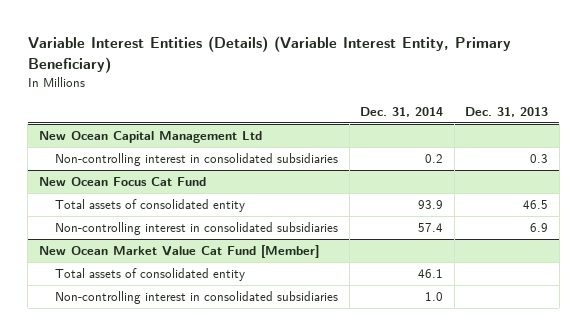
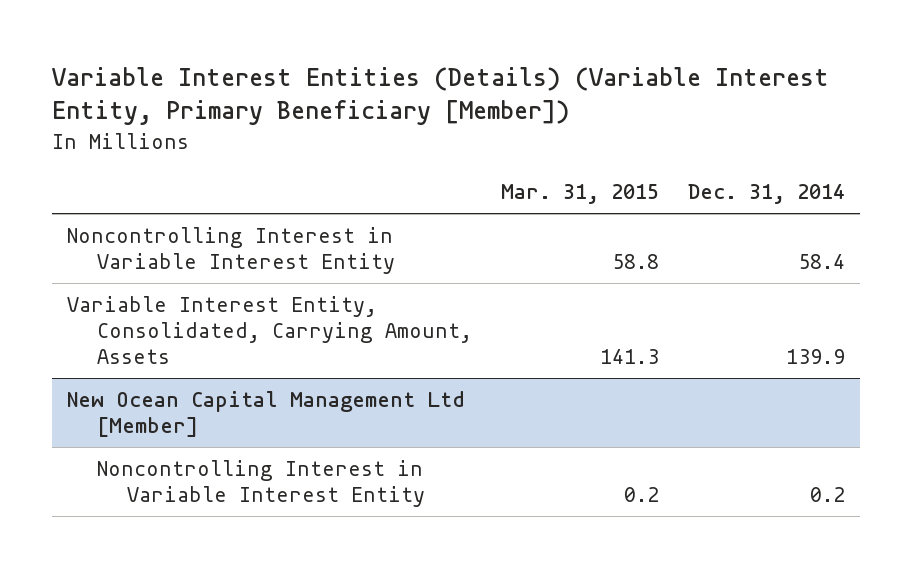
- Variable Interest Entities (Details) (Variable Interest Entity, Primary Beneficiary)
+ Variable Interest Entities (Details) (Variable Interest Entity, Primary Beneficiary [Member])
- | Dec. 31, 2014 | Dec. 31, 2013
+ | Mar. 31, 2015 | Dec. 31, 2014
- New Ocean Capital Management Ltd
- Non-controlling interest in consolidated subsidiaries | 0.2 | 0.3
- New Ocean Focus Cat Fund
- Total assets of consolidated entity | 93.9 | 46.5
- Non-controlling interest in consolidated subsidiaries | 57.4 | 6.9
- New Ocean Market Value Cat Fund [Member]
- Total assets of consolidated entity | 46.1 |
- Non-controlling interest in consolidated subsidiaries | 1.0 |
+ Noncontrolling Interest in Variable Interest Entity | 58.8 | 58.4
+ Variable Interest Entity, Consolidated, Carrying Amount, Assets | 141.3 | 139.9
+ New Ocean Capital Management Ltd [Member]
+ Noncontrolling Interest in Variable Interest Entity | 0.2 | 0.2

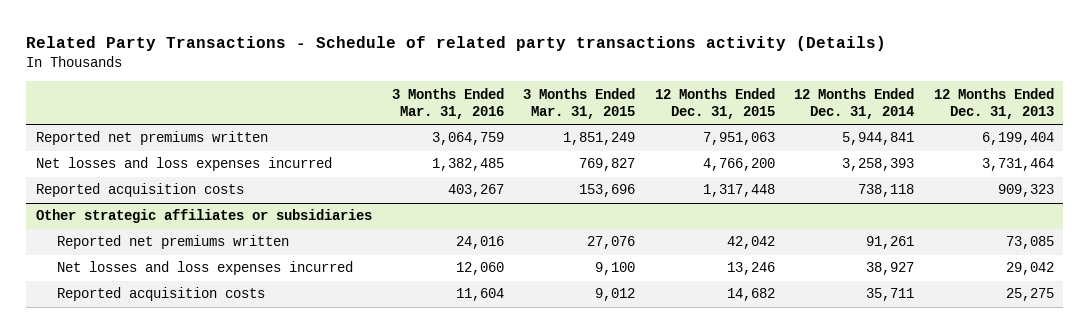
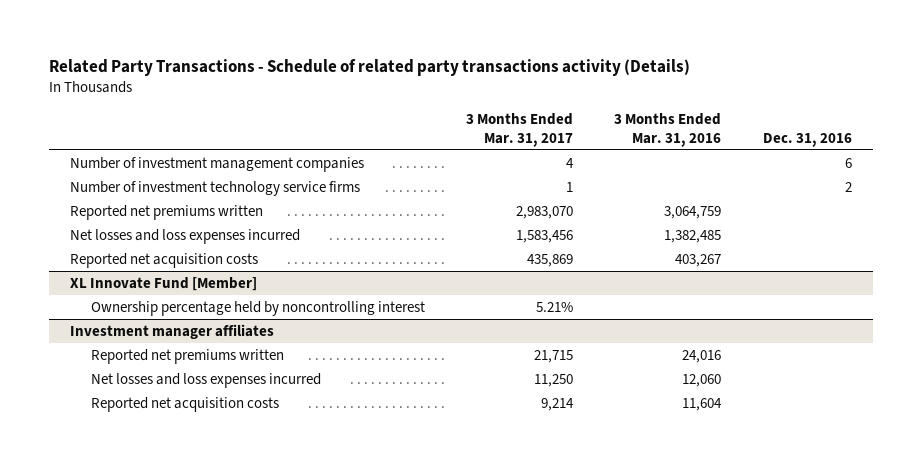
- | 3 Months Ended Mar. 31, 2016 | 3 Months Ended Mar. 31, 2015 | 12 Months Ended Dec. 31, 2015 | 12 Months Ended Dec. 31, 2014 | 12 Months Ended Dec. 31, 2013
+ | 3 Months Ended Mar. 31, 2017 | 3 Months Ended Mar. 31, 2016 | Dec. 31, 2016
+ Number of investment management companies | 4 | | 6
+ Number of investment technology service firms | 1 | | 2
- Reported acquisition costs | 403,267 | 153,696 | 1,317,448 | 738,118 | 909,323
- Other strategic affiliates or subsidiaries
+ Reported net acquisition costs | 435,869 | 403,267 |
+ XL Innovate Fund [Member]
+ Ownership percentage held by noncontrolling interest | 5.21% | |
+ Investment manager affiliates
- Reported acquisition costs | 11,604 | 9,012 | 14,682 | 35,711 | 25,275
+ Reported net acquisition costs | 9,214 | 11,604 |

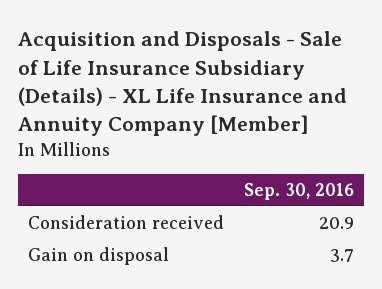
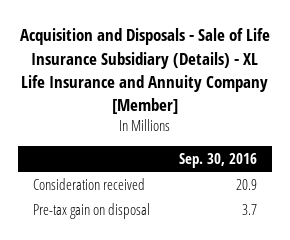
- Gain on disposal | 3.7
+ Pre-tax gain on disposal | 3.7

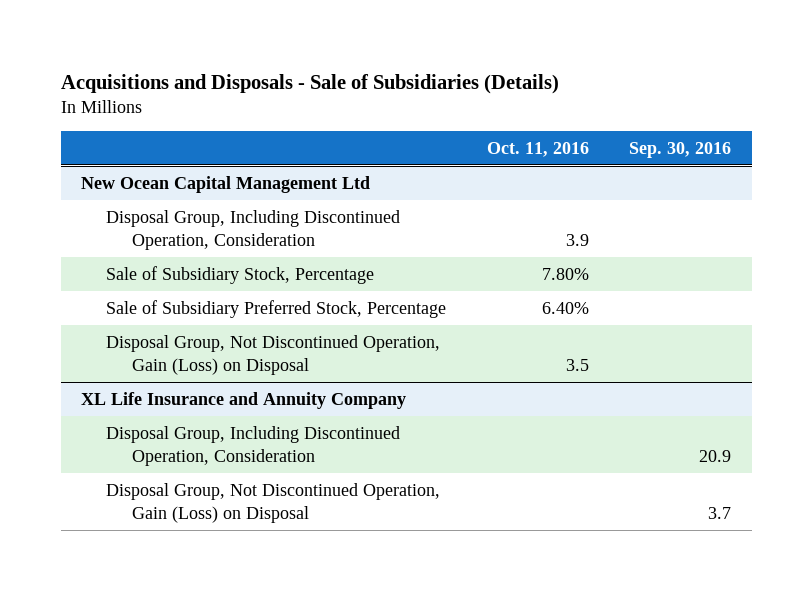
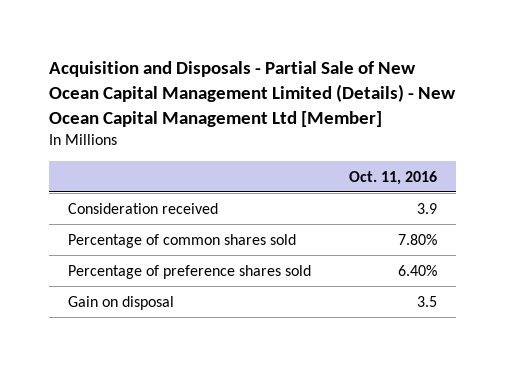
- Acquisitions and Disposals - Sale of Subsidiaries (Details)
+ Acquisition and Disposals - Partial Sale of New Ocean Capital Management Limited (Details) - New Ocean Capital Management Ltd [Member]
- | Oct. 11, 2016 | Sep. 30, 2016
+ | Oct. 11, 2016
- New Ocean Capital Management Ltd
- Disposal Group, Including Discontinued Operation, Consideration | 3.9 |
- Sale of Subsidiary Stock, Percentage | 7.80% |
- Sale of Subsidiary Preferred Stock, Percentage | 6.40% |
- Disposal Group, Not Discontinued Operation, Gain (Loss) on Disposal | 3.5 |
- XL Life Insurance and Annuity Company
- Disposal Group, Including Discontinued Operation, Consideration | | 20.9
- Disposal Group, Not Discontinued Operation, Gain (Loss) on Disposal | | 3.7
+ Consideration received | 3.9
+ Percentage of common shares sold | 7.80%
+ Percentage of preference shares sold | 6.40%
+ Gain on disposal | 3.5

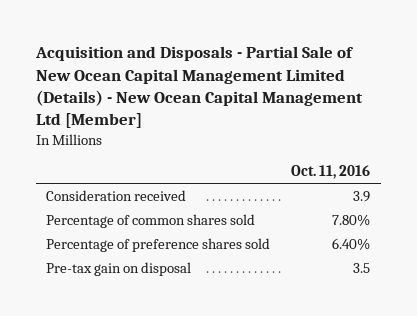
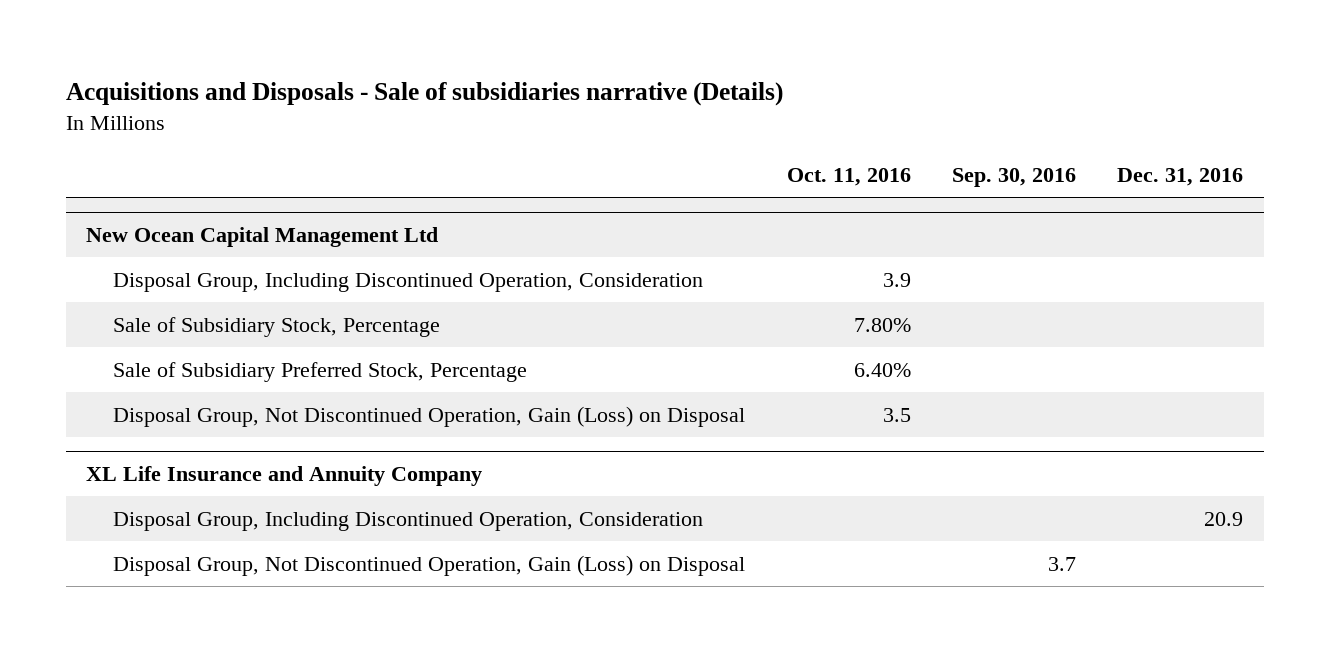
- Acquisition and Disposals - Partial Sale of New Ocean Capital Management Limited (Details) - New Ocean Capital Management Ltd [Member]
+ Acquisitions and Disposals - Sale of subsidiaries narrative (Details)
- | Oct. 11, 2016
+ | Oct. 11, 2016 | Sep. 30, 2016 | Dec. 31, 2016
- Consideration received | 3.9
- Percentage of common shares sold | 7.80%
- Percentage of preference shares sold | 6.40%
- Pre-tax gain on disposal | 3.5
+ New Ocean Capital Management Ltd
+ Disposal Group, Including Discontinued Operation, Consideration | 3.9 | |
+ Sale of Subsidiary Stock, Percentage | 7.80% | |
+ Sale of Subsidiary Preferred Stock, Percentage | 6.40% | |
+ Disposal Group, Not Discontinued Operation, Gain (Loss) on Disposal | 3.5 | |
+ XL Life Insurance and Annuity Company
+ Disposal Group, Including Discontinued Operation, Consideration | | | 20.9
+ Disposal Group, Not Discontinued Operation, Gain (Loss) on Disposal | | 3.7 |

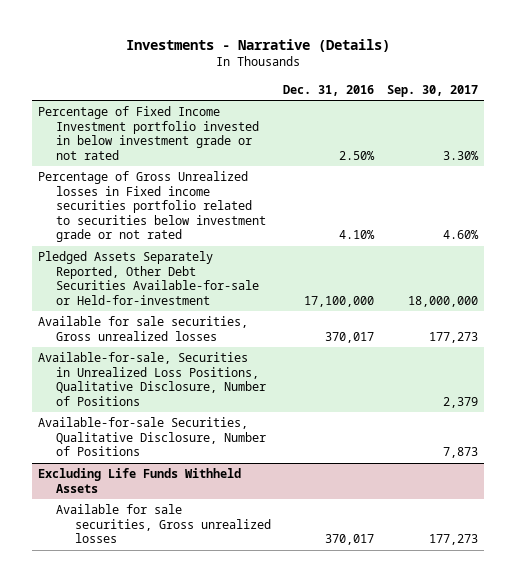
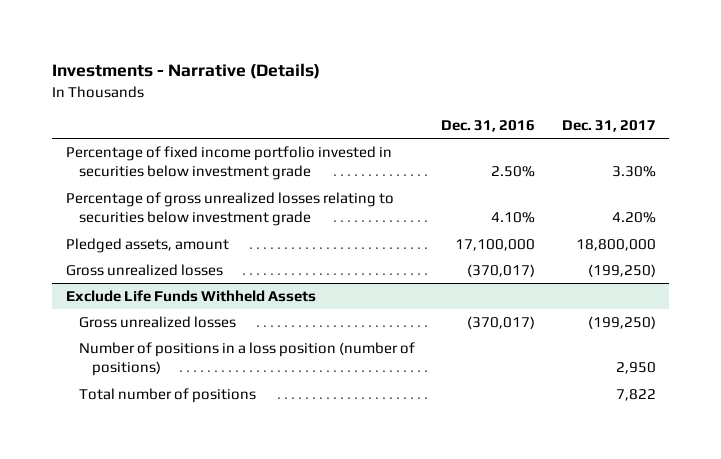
- | Dec. 31, 2016 | Sep. 30, 2017
+ | Dec. 31, 2016 | Dec. 31, 2017
- Percentage of Fixed Income Investment portfolio invested in below investment grade or not rated | 2.50% | 3.30%
- Percentage of Gross Unrealized losses in Fixed income securities portfolio related to securities below investment grade or not rated | 4.10% | 4.60%
- Pledged Assets Separately Reported, Other Debt Securities Available-for-sale or Held-for-investment | 17,100,000 | 18,000,000
- Available for sale securities, Gross unrealized losses | 370,017 | 177,273
- Available-for-sale, Securities in Unrealized Loss Positions, Qualitative Disclosure, Number of Positions | | 2,379
- Available-for-sale Securities, Qualitative Disclosure, Number of Positions | | 7,873
- Excluding Life Funds Withheld Assets
- Available for sale securities, Gross unrealized losses | 370,017 | 177,273
+ Percentage of fixed income portfolio invested in securities below investment grade | 2.50% | 3.30%
+ Percentage of gross unrealized losses relating to securities below investment grade | 4.10% | 4.20%
+ Pledged assets, amount | 17,100,000 | 18,800,000
+ Gross unrealized losses | (370,017) | (199,250)
+ Exclude Life Funds Withheld Assets
+ Gross unrealized losses | (370,017) | (199,250)
+ Number of positions in a loss position (number of positions) | | 2,950
+ Total number of positions | | 7,822

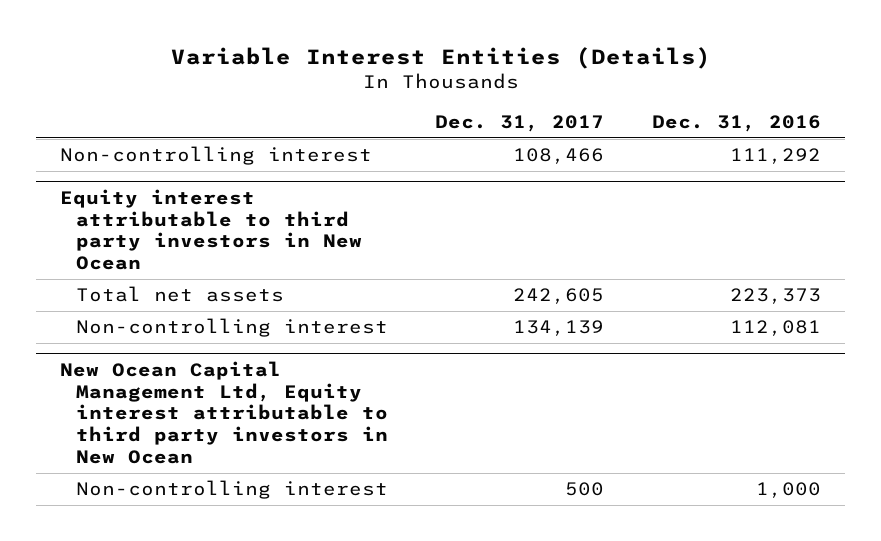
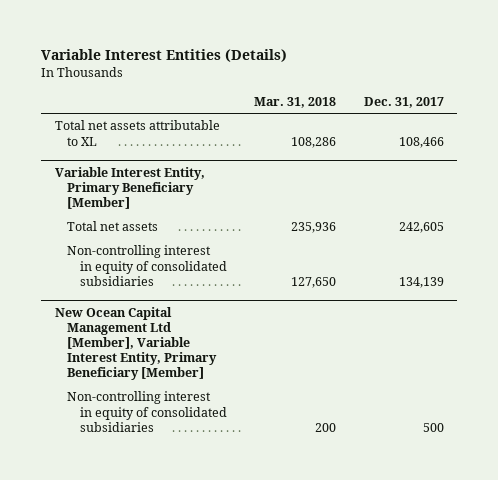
- | Dec. 31, 2017 | Dec. 31, 2016
+ | Mar. 31, 2018 | Dec. 31, 2017
- Non-controlling interest | 108,466 | 111,292
- Equity interest attributable to third party investors in New Ocean
+ Total net assets attributable to XL | 108,286 | 108,466
+ Variable Interest Entity, Primary Beneficiary [Member]
- Non-controlling interest | 134,139 | 112,081
- New Ocean Capital Management Ltd, Equity interest attributable to third party investors in New Ocean
- Non-controlling interest | 500 | 1,000
+ Non-controlling interest in equity of consolidated subsidiaries | 127,650 | 134,139
+ New Ocean Capital Management Ltd [Member], Variable Interest Entity, Primary Beneficiary [Member]
+ Non-controlling interest in equity of consolidated subsidiaries | 200 | 500

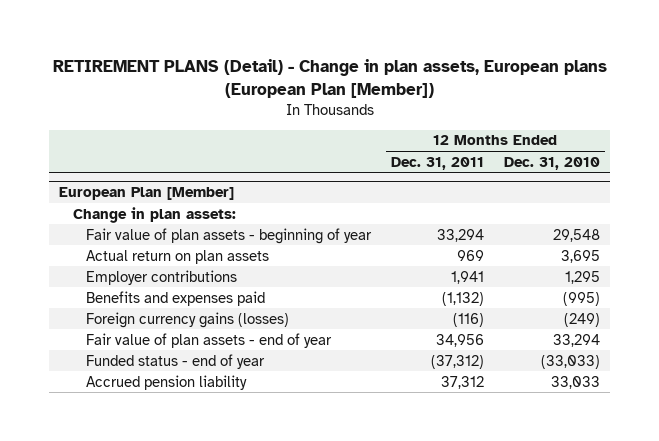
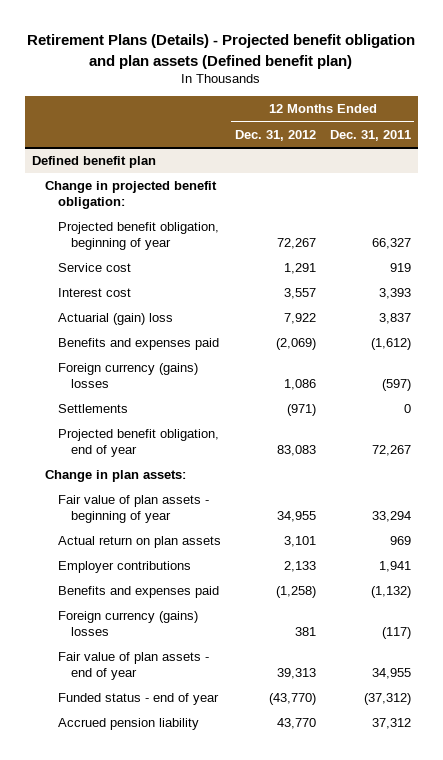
- RETIREMENT PLANS (Detail) - Change in plan assets, European plans (European Plan [Member])
+ Retirement Plans (Details) - Projected benefit obligation and plan assets (Defined benefit plan)
- | 12 Months Ended Dec. 31, 2011 | 12 Months Ended Dec. 31, 2010
+ | 12 Months Ended Dec. 31, 2012 | 12 Months Ended Dec. 31, 2011
- European Plan [Member]
+ Defined benefit plan
+ Change in projected benefit obligation:
+ Projected benefit obligation, beginning of year | 72,267 | 66,327
+ Service cost | 1,291 | 919
+ Interest cost | 3,557 | 3,393
+ Actuarial (gain) loss | 7,922 | 3,837
+ Benefits and expenses paid | (2,069) | (1,612)
+ Foreign currency (gains) losses | 1,086 | (597)
+ Settlements | (971) | 0
+ Projected benefit obligation, end of year | 83,083 | 72,267
- Foreign currency gains (losses) | (116) | (249)
- Fair value of plan assets - end of year | 34,956 | 33,294
+ Foreign currency (gains) losses | 381 | (117)
+ Fair value of plan assets - end of year | 39,313 | 34,955

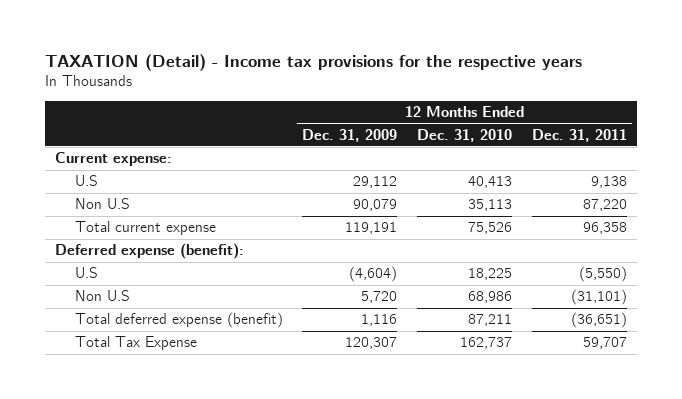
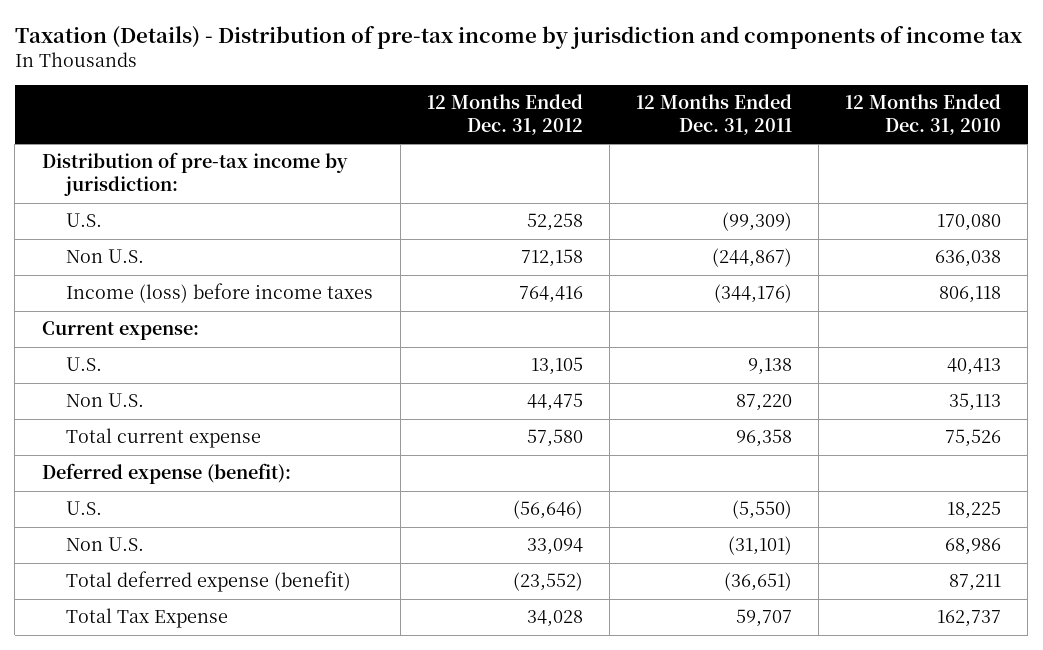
- TAXATION (Detail) - Income tax provisions for the respective years
+ Taxation (Details) - Distribution of pre-tax income by jurisdiction and components of income tax
- | 12 Months Ended Dec. 31, 2009 | 12 Months Ended Dec. 31, 2010 | 12 Months Ended Dec. 31, 2011
+ | 12 Months Ended Dec. 31, 2012 | 12 Months Ended Dec. 31, 2011 | 12 Months Ended Dec. 31, 2010
+ Distribution of pre-tax income by jurisdiction:
+ U.S. | 52,258 | (99,309) | 170,080
+ Non U.S. | 712,158 | (244,867) | 636,038
+ Income (loss) before income taxes | 764,416 | (344,176) | 806,118
- U.S | 29,112 | 40,413 | 9,138
- Non U.S | 90,079 | 35,113 | 87,220
+ U.S. | 13,105 | 9,138 | 40,413
+ Non U.S. | 44,475 | 87,220 | 35,113
- U.S | (4,604) | 18,225 | (5,550)
- Non U.S | 5,720 | 68,986 | (31,101)
+ U.S. | (56,646) | (5,550) | 18,225
+ Non U.S. | 33,094 | (31,101) | 68,986

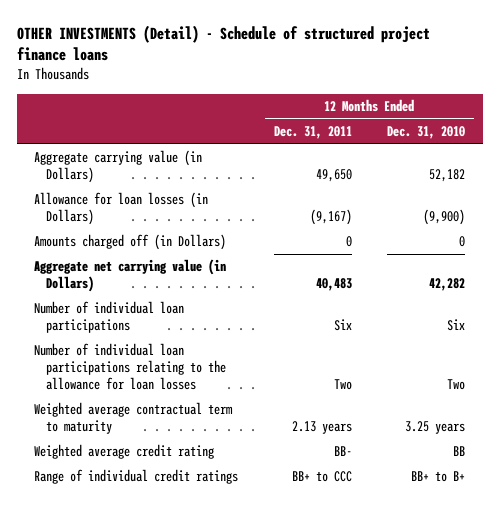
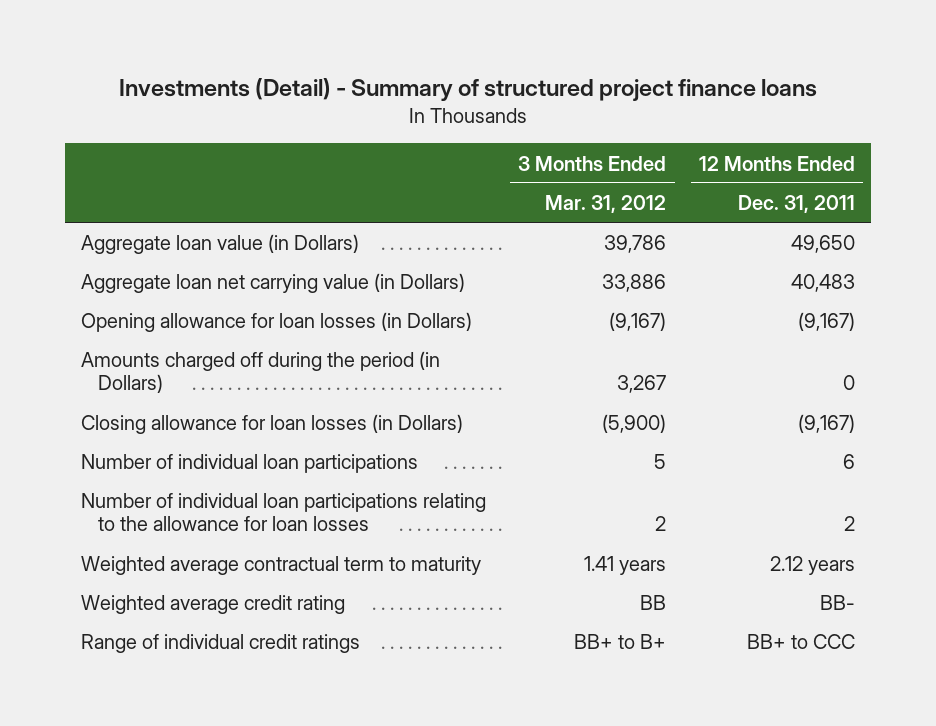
- OTHER INVESTMENTS (Detail) - Schedule of structured project finance loans
+ Investments (Detail) - Summary of structured project finance loans
- | 12 Months Ended Dec. 31, 2011 | 12 Months Ended Dec. 31, 2010
+ | 3 Months Ended Mar. 31, 2012 | 12 Months Ended Dec. 31, 2011
- Aggregate carrying value (in Dollars) | 49,650 | 52,182
- Allowance for loan losses (in Dollars) | (9,167) | (9,900)
- Amounts charged off (in Dollars) | 0 | 0
- Aggregate net carrying value (in Dollars) | 40,483 | 42,282
- Number of individual loan participations | Six | Six
- Number of individual loan participations relating to the allowance for loan losses | Two | Two
- Weighted average contractual term to maturity | 2.13 years | 3.25 years
+ Aggregate loan value (in Dollars) | 39,786 | 49,650
+ Aggregate loan net carrying value (in Dollars) | 33,886 | 40,483
+ Opening allowance for loan losses (in Dollars) | (9,167) | (9,167)
+ Amounts charged off during the period (in Dollars) | 3,267 | 0
+ Closing allowance for loan losses (in Dollars) | (5,900) | (9,167)
+ Number of individual loan participations | 5 | 6
+ Number of individual loan participations relating to the allowance for loan losses | 2 | 2
+ Weighted average contractual term to maturity | 1.41 years | 2.12 years

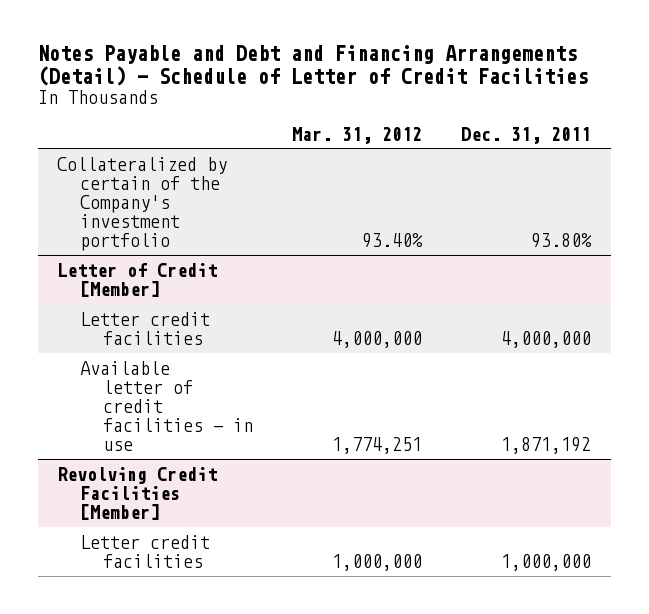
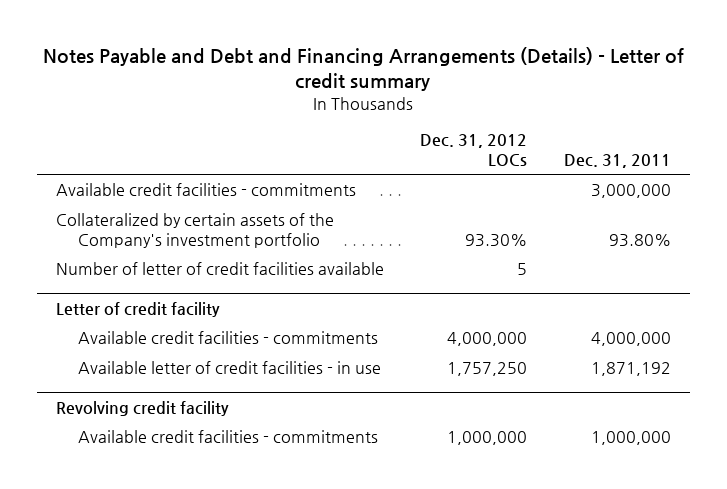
- Notes Payable and Debt and Financing Arrangements (Detail) - Schedule of Letter of Credit Facilities
+ Notes Payable and Debt and Financing Arrangements (Details) - Letter of credit summary
- | Mar. 31, 2012 | Dec. 31, 2011
+ | Dec. 31, 2012 LOCs | Dec. 31, 2011
- Collateralized by certain of the Company's investment portfolio | 93.40% | 93.80%
- Letter of Credit [Member]
- Letter credit facilities | 4,000,000 | 4,000,000
+ Available credit facilities - commitments | | 3,000,000
+ Collateralized by certain assets of the Company's investment portfolio | 93.30% | 93.80%
+ Number of letter of credit facilities available | 5 |
+ Letter of credit facility
+ Available credit facilities - commitments | 4,000,000 | 4,000,000
- Revolving Credit Facilities [Member]
- Letter credit facilities | 1,000,000 | 1,000,000
+ Revolving credit facility
+ Available credit facilities - commitments | 1,000,000 | 1,000,000

